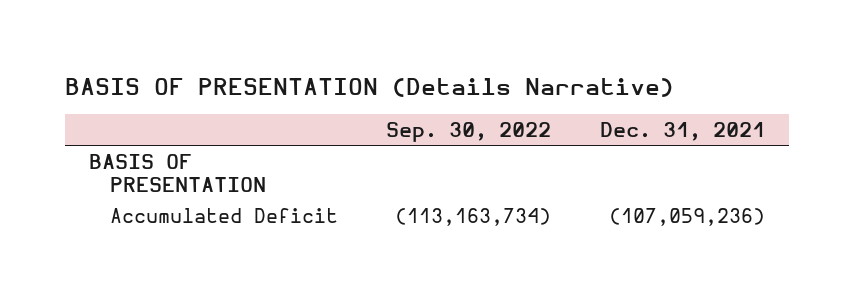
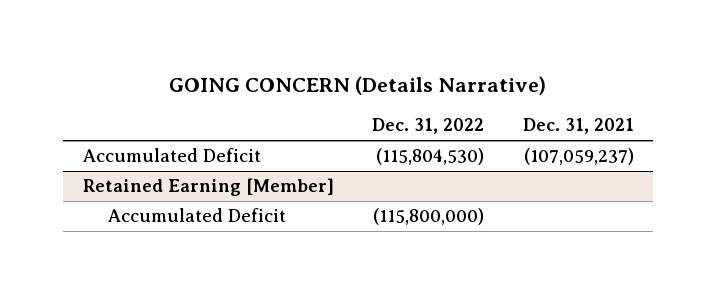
- BASIS OF PRESENTATION (Details Narrative)
+ GOING CONCERN (Details Narrative)
- | Sep. 30, 2022 | Dec. 31, 2021
+ | Dec. 31, 2022 | Dec. 31, 2021
- BASIS OF PRESENTATION
- Accumulated Deficit | (113,163,734) | (107,059,236)
+ Accumulated Deficit | (115,804,530) | (107,059,237)
+ Retained Earning [Member]
+ Accumulated Deficit | (115,800,000) |

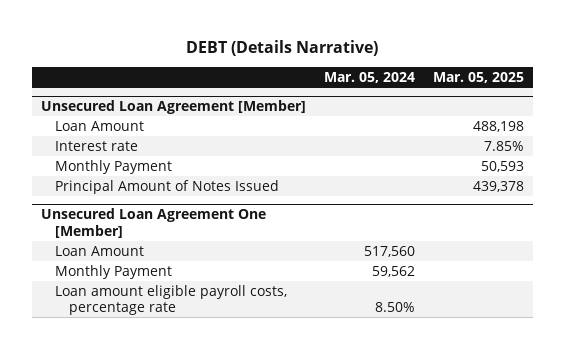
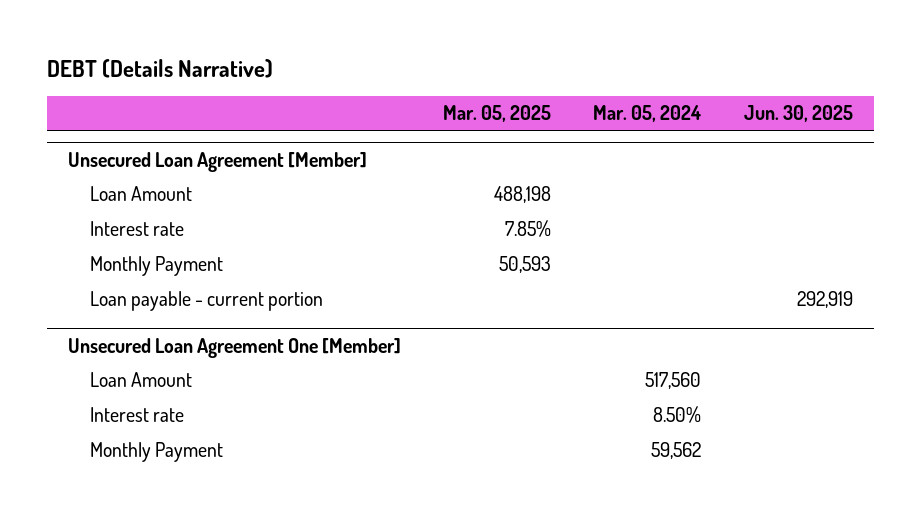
- | Mar. 05, 2024 | Mar. 05, 2025
+ | Mar. 05, 2025 | Mar. 05, 2024 | Jun. 30, 2025
@ Unsecured Loan Agreement [Member]
- Principal Amount of Notes Issued | | 439,378
+ Loan payable - current portion | | | 292,919
@ Unsecured Loan Agreement One [Member]
+ Interest rate | | 8.50% |
- Loan amount eligible payroll costs, percentage rate | 8.50% |

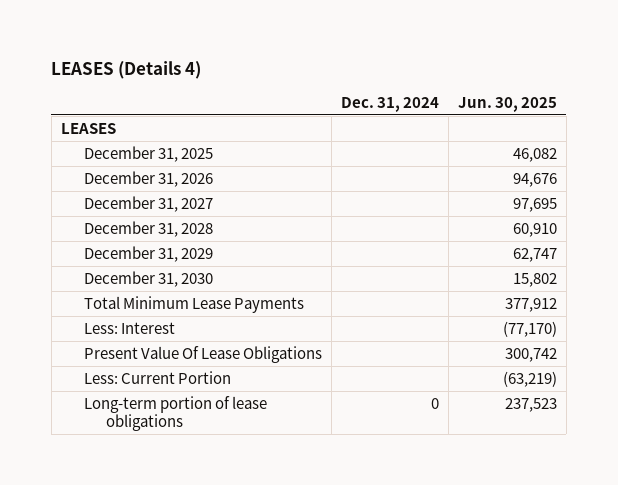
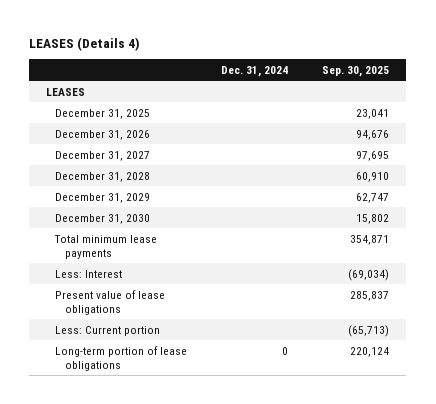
- | Dec. 31, 2024 | Jun. 30, 2025
+ | Dec. 31, 2024 | Sep. 30, 2025
- Total Minimum Lease Payments | | 377,912
+ Total minimum lease payments | | 354,871
- Present Value Of Lease Obligations | | 300,742
- Less: Current Portion | | (63,219)
+ Present value of lease obligations | | 285,837
+ Less: Current portion | | (65,713)

